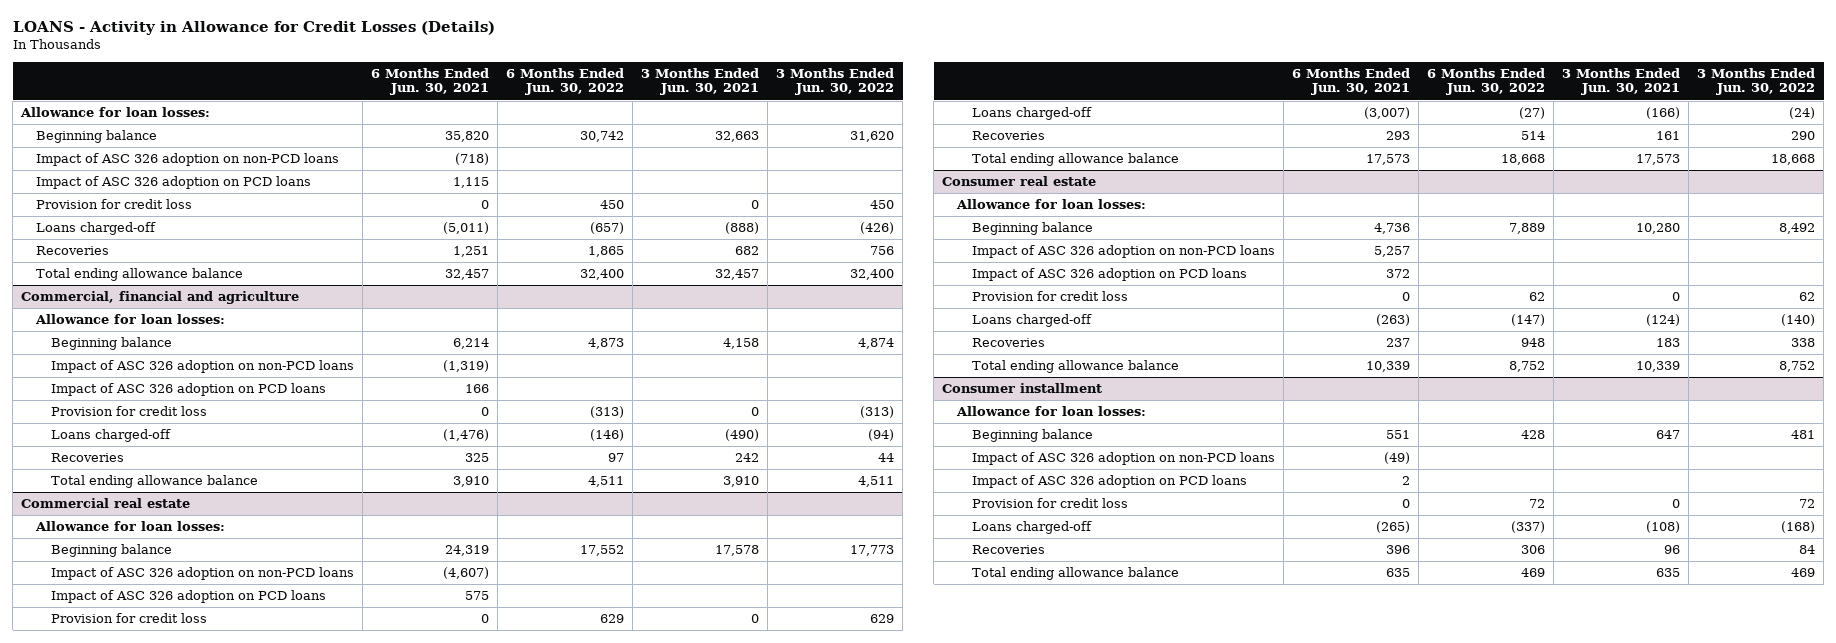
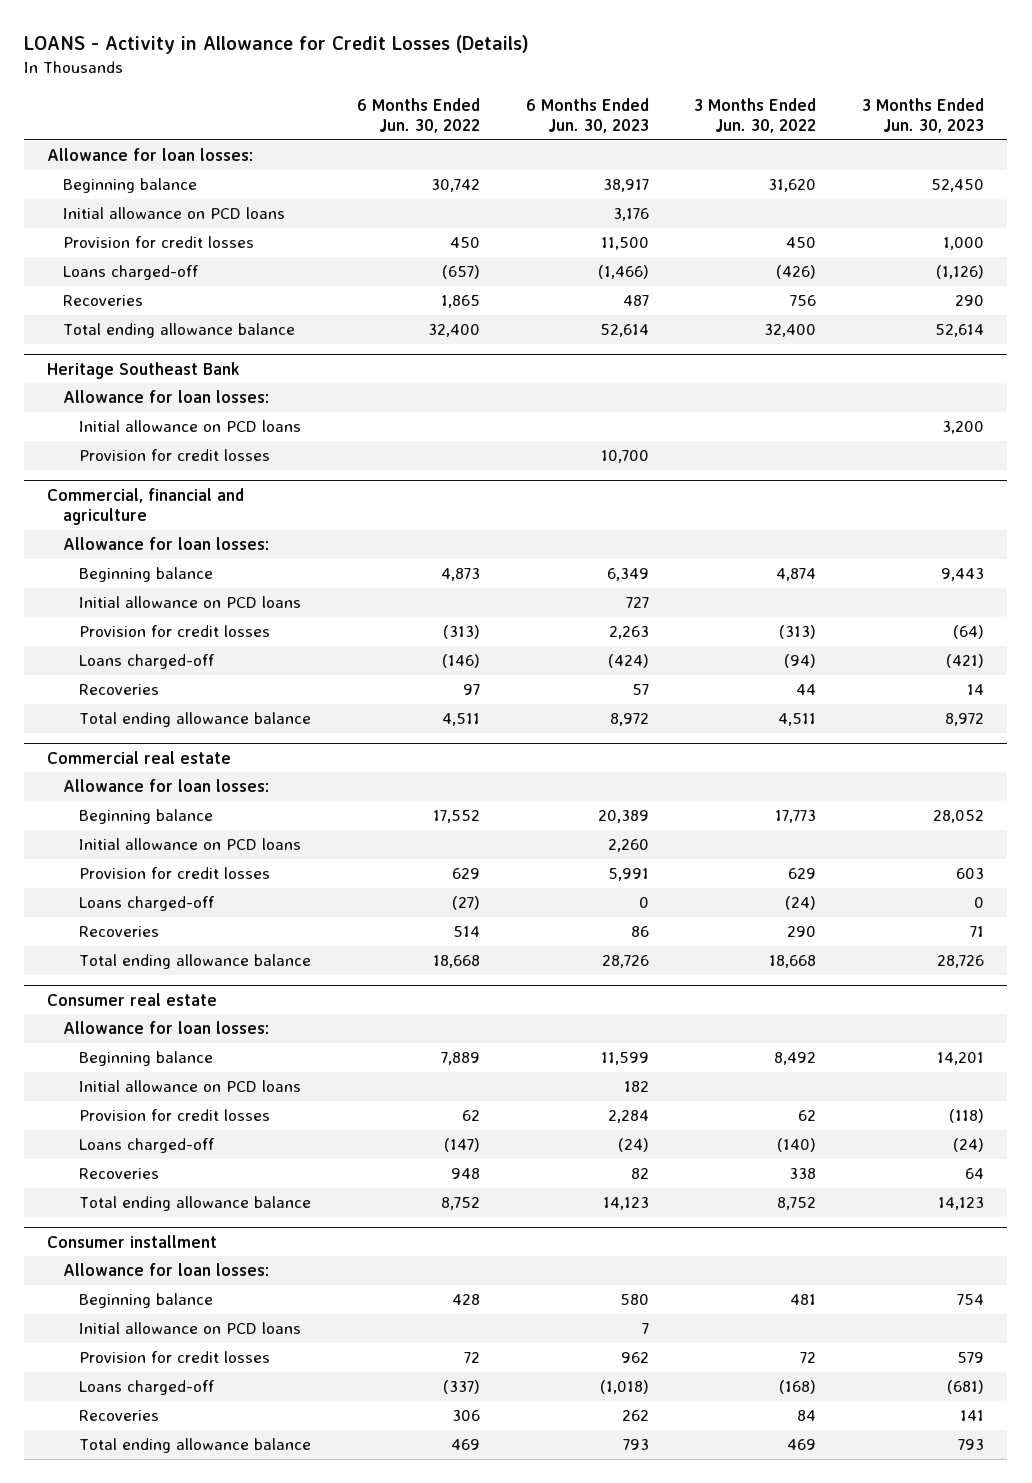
- | 6 Months Ended Jun. 30, 2021 | 6 Months Ended Jun. 30, 2022 | 3 Months Ended Jun. 30, 2021 | 3 Months Ended Jun. 30, 2022
+ | 6 Months Ended Jun. 30, 2022 | 6 Months Ended Jun. 30, 2023 | 3 Months Ended Jun. 30, 2022 | 3 Months Ended Jun. 30, 2023
- Impact of ASC 326 adoption on non-PCD loans | (718) | | |
- Impact of ASC 326 adoption on PCD loans | 1,115 | | |
- Provision for credit loss | 0 | 450 | 0 | 450
+ Initial allowance on PCD loans | | 3,176 | |
+ Provision for credit losses | 450 | 11,500 | 450 | 1,000
+ Heritage Southeast Bank
+ Allowance for loan losses:
+ Initial allowance on PCD loans | | | | 3,200
+ Provision for credit losses | | 10,700 | |
@ Commercial, financial and agriculture
- Impact of ASC 326 adoption on non-PCD loans | (1,319) | | |
- Impact of ASC 326 adoption on PCD loans | 166 | | |
- Provision for credit loss | 0 | (313) | 0 | (313)
+ Initial allowance on PCD loans | | 727 | |
+ Provision for credit losses | (313) | 2,263 | (313) | (64)
@ Commercial real estate
- Impact of ASC 326 adoption on non-PCD loans | (4,607) | | |
- Impact of ASC 326 adoption on PCD loans | 575 | | |
- Provision for credit loss | 0 | 629 | 0 | 629
+ Initial allowance on PCD loans | | 2,260 | |
+ Provision for credit losses | 629 | 5,991 | 629 | 603
@ Consumer real estate
- Impact of ASC 326 adoption on non-PCD loans | 5,257 | | |
- Impact of ASC 326 adoption on PCD loans | 372 | | |
- Provision for credit loss | 0 | 62 | 0 | 62
+ Initial allowance on PCD loans | | 182 | |
+ Provision for credit losses | 62 | 2,284 | 62 | (118)
@ Consumer installment
- Impact of ASC 326 adoption on non-PCD loans | (49) | | |
- Impact of ASC 326 adoption on PCD loans | 2 | | |
- Provision for credit loss | 0 | 72 | 0 | 72
+ Initial allowance on PCD loans | | 7 | |
+ Provision for credit losses | 72 | 962 | 72 | 579

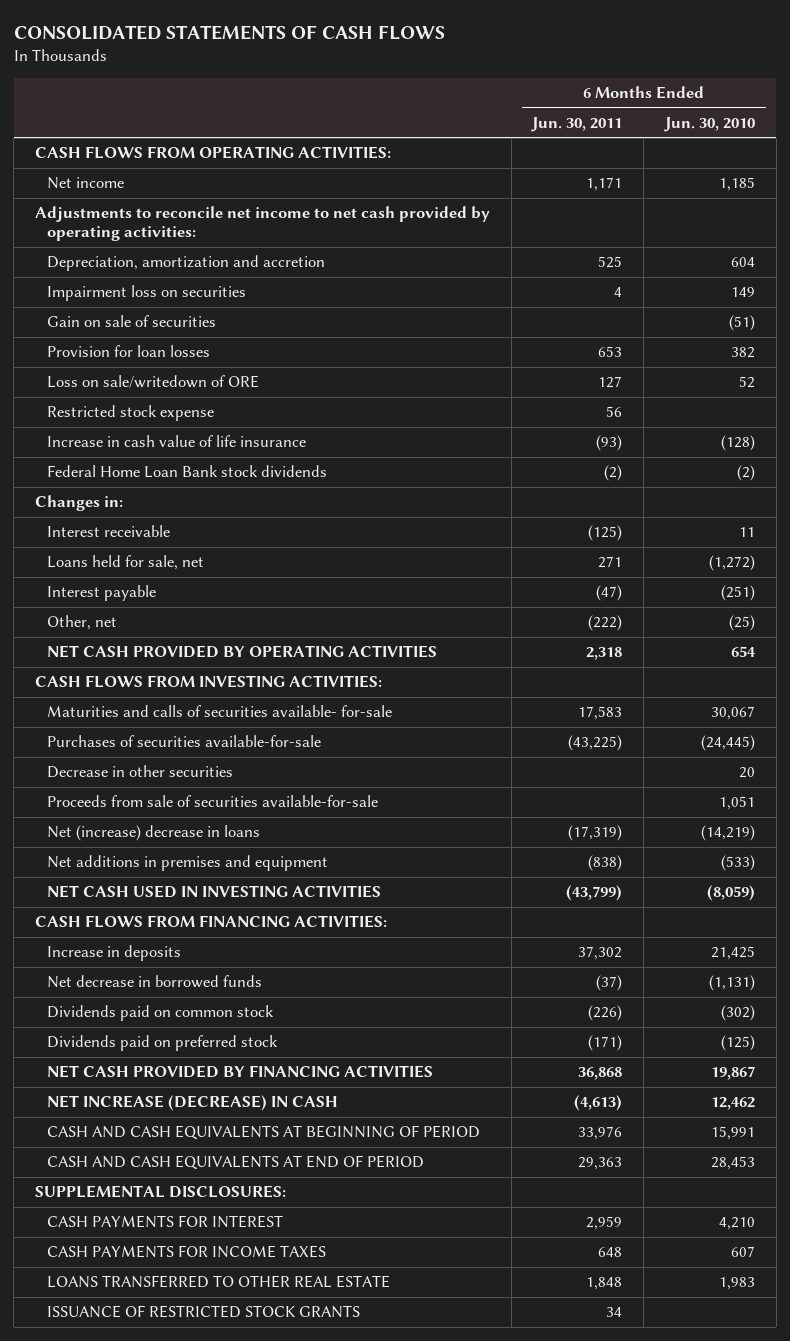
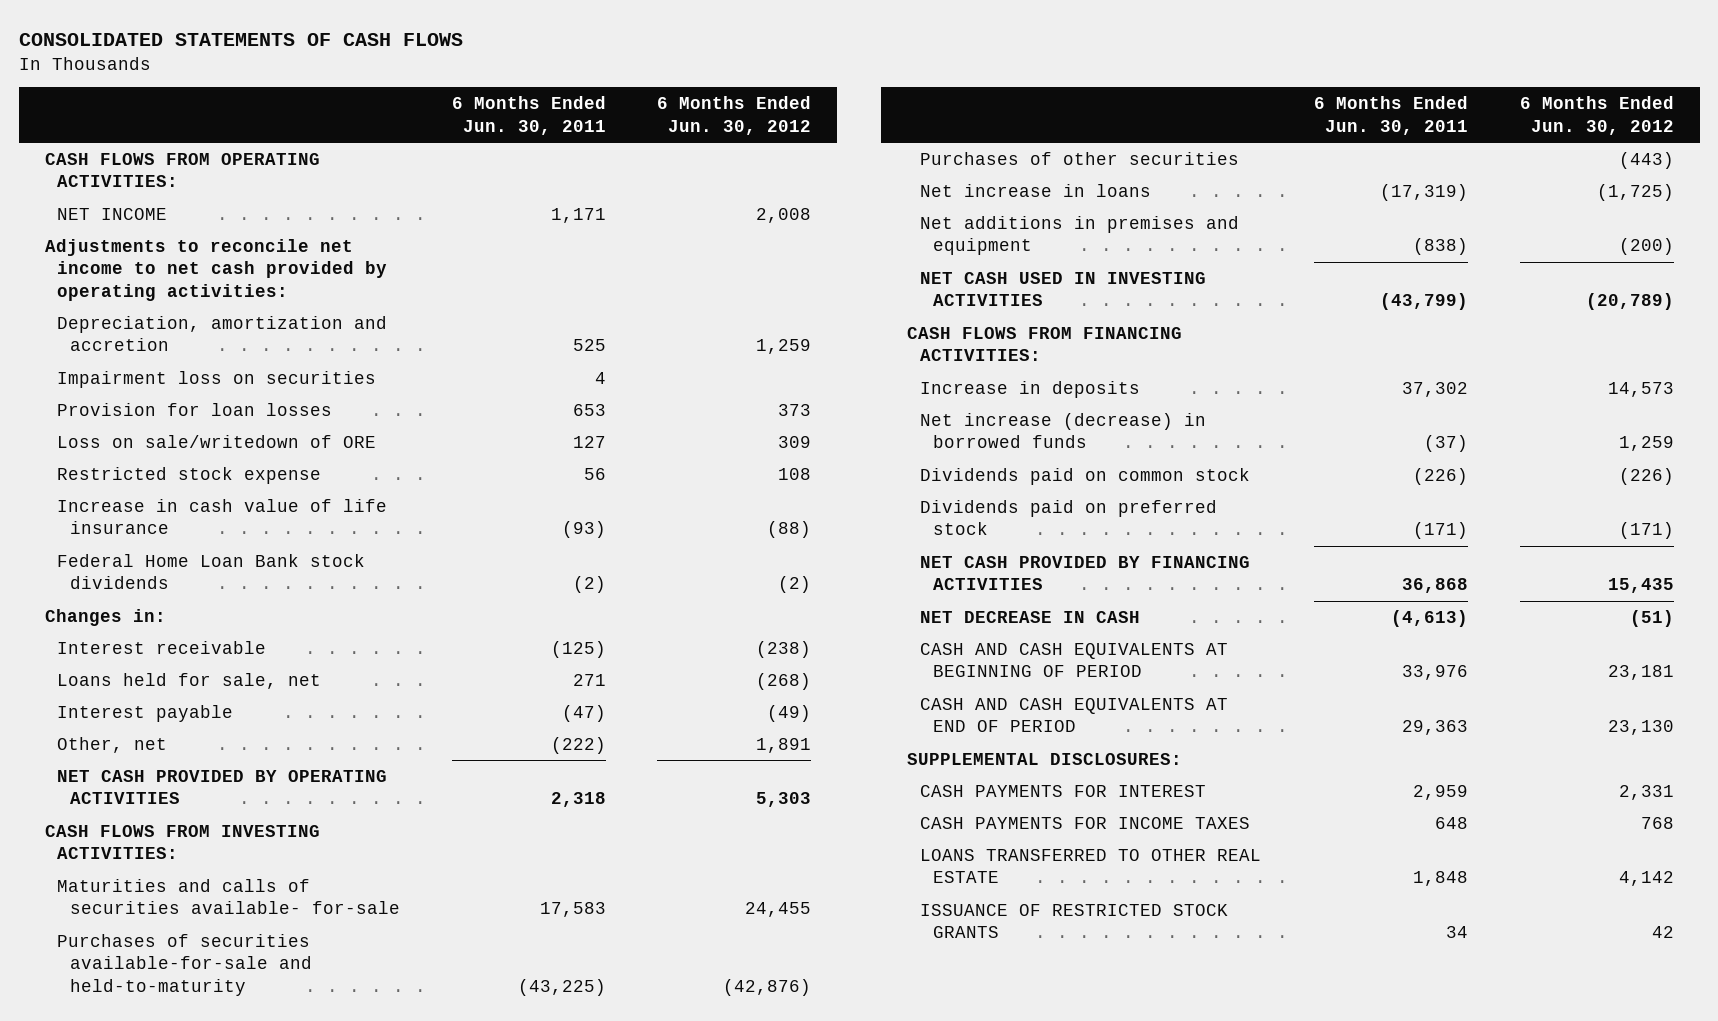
- | 6 Months Ended Jun. 30, 2011 | 6 Months Ended Jun. 30, 2010
+ | 6 Months Ended Jun. 30, 2011 | 6 Months Ended Jun. 30, 2012
- Net income | 1,171 | 1,185
+ NET INCOME | 1,171 | 2,008
- Gain on sale of securities | | (51)
- Purchases of securities available-for-sale | (43,225) | (24,445)
- Decrease in other securities | | 20
- Proceeds from sale of securities available-for-sale | | 1,051
- Net (increase) decrease in loans | (17,319) | (14,219)
+ Purchases of securities available-for-sale and held-to-maturity | (43,225) | (42,876)
+ Purchases of other securities | | (443)
+ Net increase in loans | (17,319) | (1,725)
- Net decrease in borrowed funds | (37) | (1,131)
+ Net increase (decrease) in borrowed funds | (37) | 1,259
- NET INCREASE (DECREASE) IN CASH | (4,613) | 12,462
+ NET DECREASE IN CASH | (4,613) | (51)

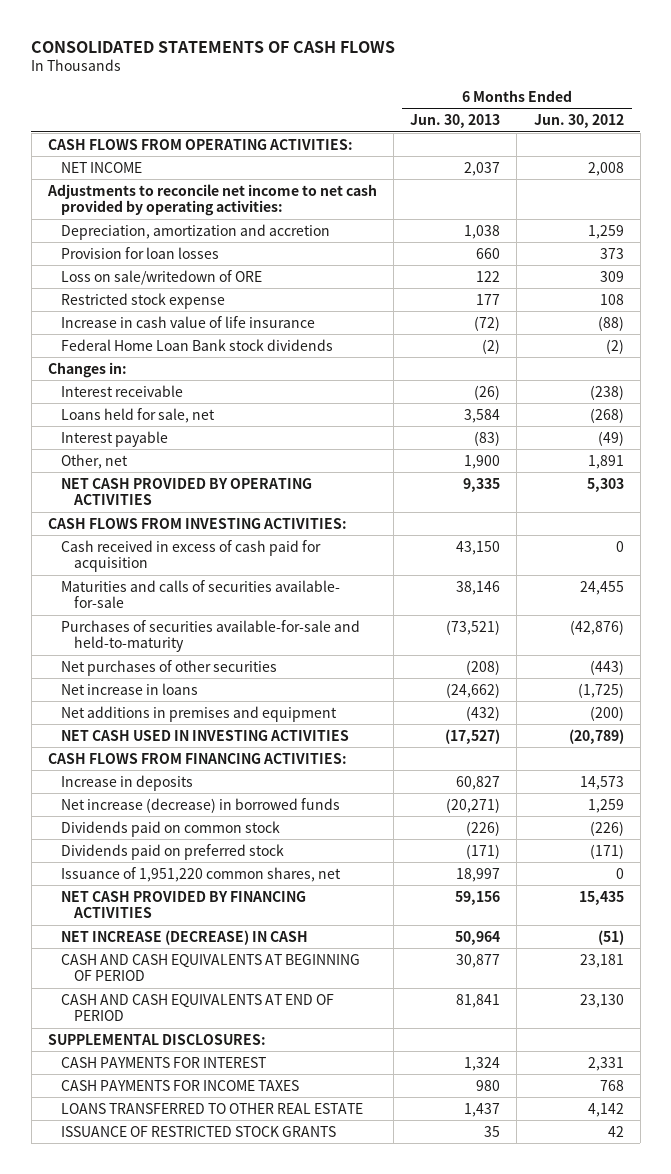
- | 6 Months Ended Jun. 30, 2011 | 6 Months Ended Jun. 30, 2012
+ | 6 Months Ended Jun. 30, 2013 | 6 Months Ended Jun. 30, 2012
- Impairment loss on securities | 4 |
+ Cash received in excess of cash paid for acquisition | 43,150 | 0
- Purchases of other securities | | (443)
+ Net purchases of other securities | (208) | (443)
+ Issuance of 1,951,220 common shares, net | 18,997 | 0
- NET DECREASE IN CASH | (4,613) | (51)
+ NET INCREASE (DECREASE) IN CASH | 50,964 | (51)

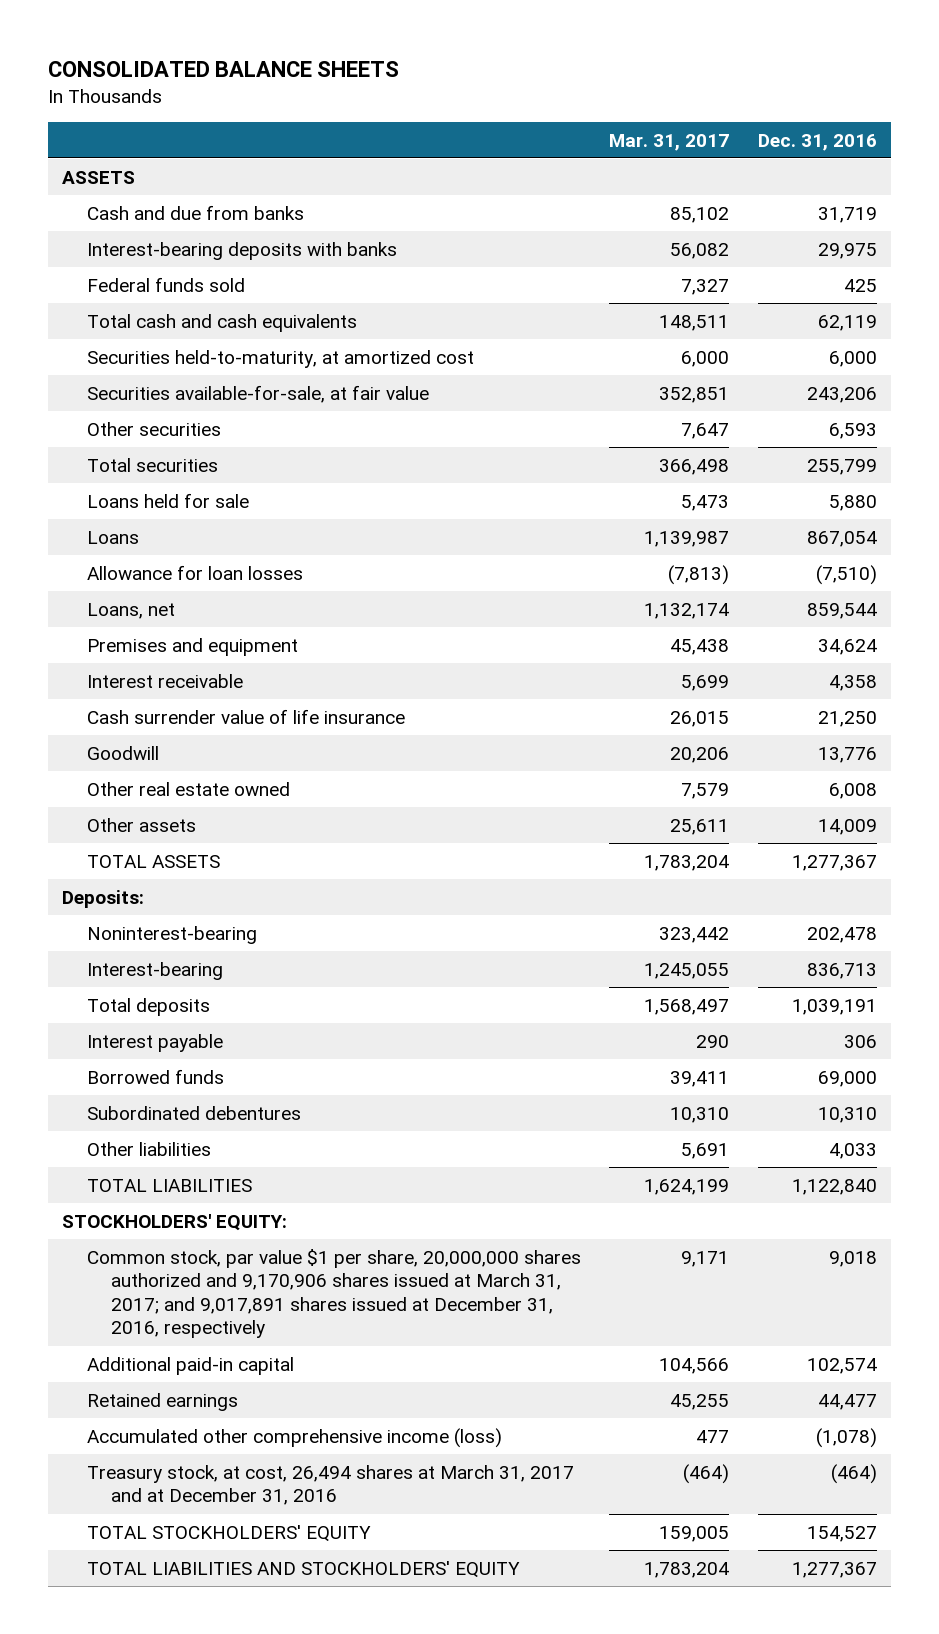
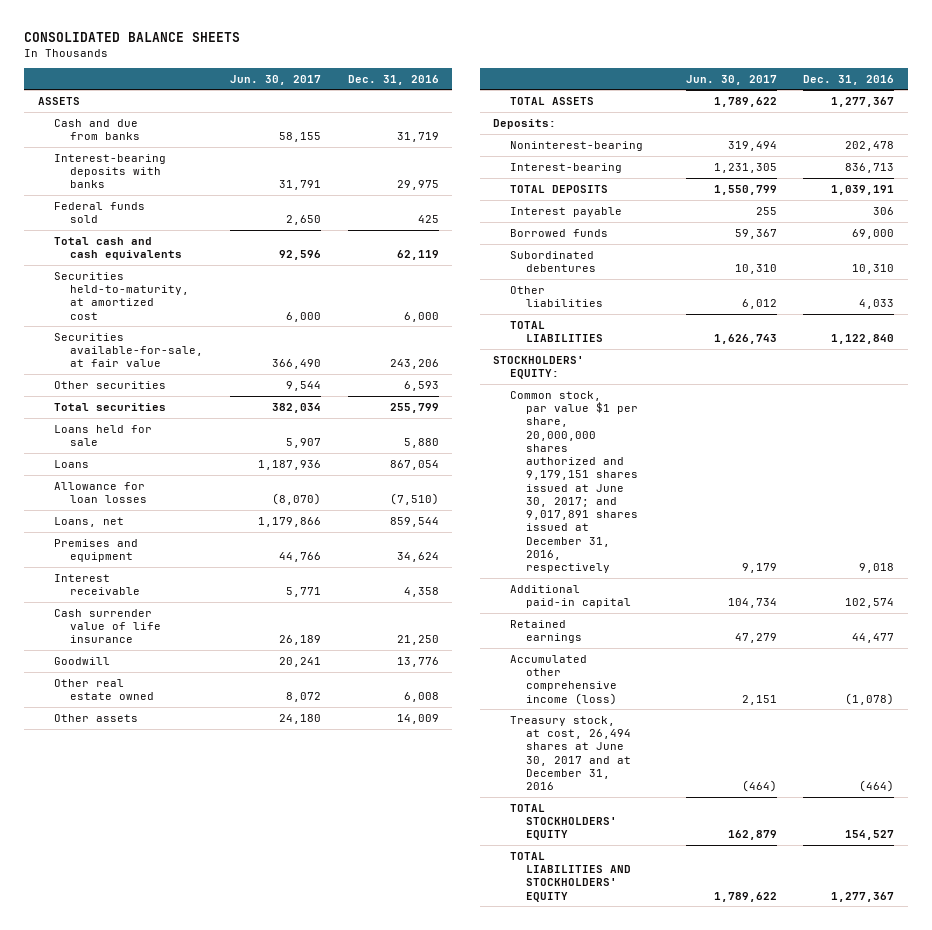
- | Mar. 31, 2017 | Dec. 31, 2016
+ | Jun. 30, 2017 | Dec. 31, 2016
- Total deposits | 1,568,497 | 1,039,191
+ TOTAL DEPOSITS | 1,550,799 | 1,039,191
- Common stock, par value $1 per share, 20,000,000 shares authorized and 9,170,906 shares issued at March 31, 2017; and 9,017,891 shares issued at December 31, 2016, respectively | 9,171 | 9,018
+ Common stock, par value $1 per share, 20,000,000 shares authorized and 9,179,151 shares issued at June 30, 2017; and 9,017,891 shares issued at December 31, 2016, respectively | 9,179 | 9,018
- Treasury stock, at cost, 26,494 shares at March 31, 2017 and at December 31, 2016 | (464) | (464)
+ Treasury stock, at cost, 26,494 shares at June 30, 2017 and at December 31, 2016 | (464) | (464)

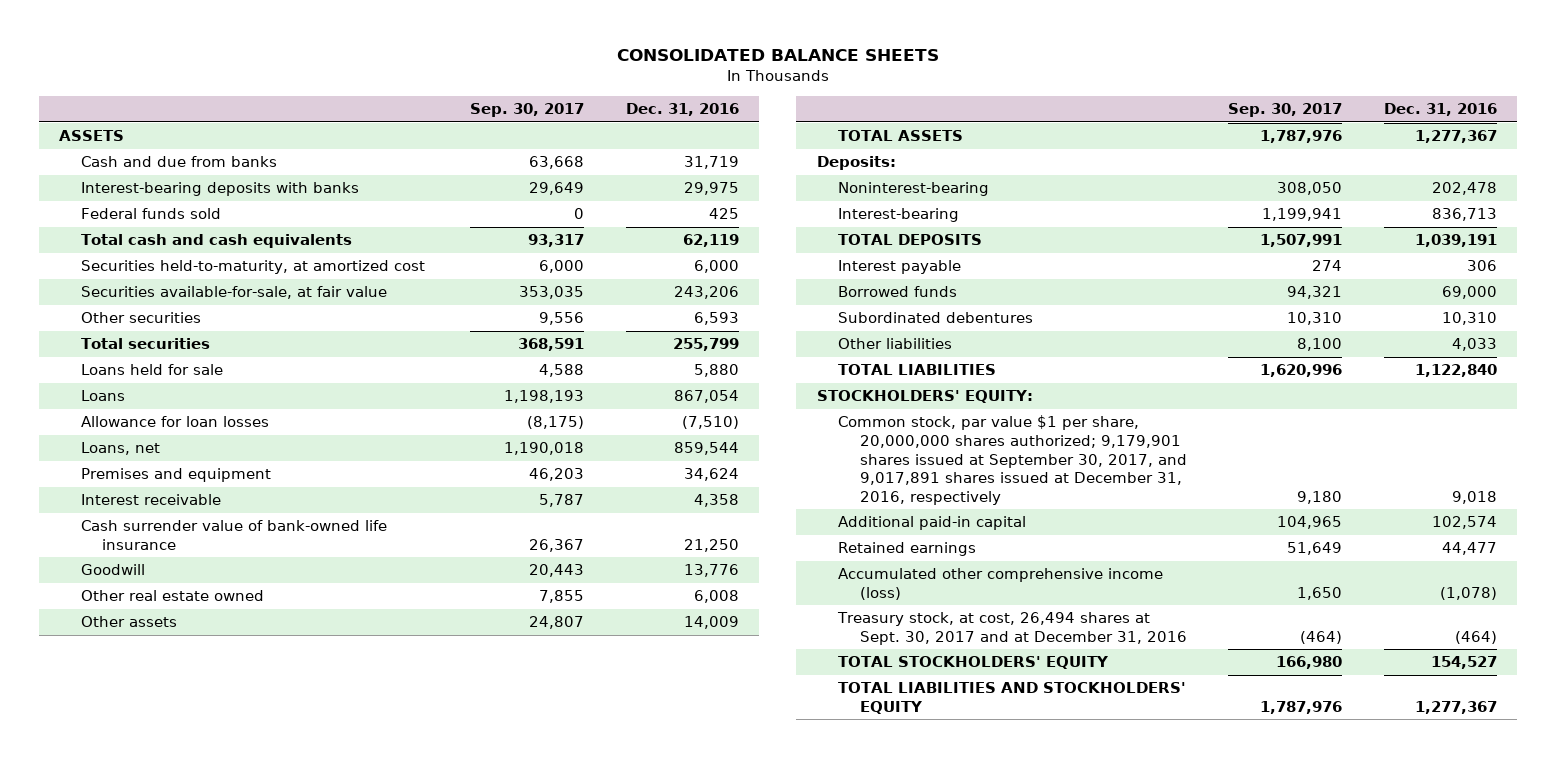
- | Jun. 30, 2017 | Dec. 31, 2016
+ | Sep. 30, 2017 | Dec. 31, 2016
- Cash surrender value of life insurance | 26,189 | 21,250
+ Cash surrender value of bank-owned life insurance | 26,367 | 21,250
- Common stock, par value $1 per share, 20,000,000 shares authorized and 9,179,151 shares issued at June 30, 2017; and 9,017,891 shares issued at December 31, 2016, respectively | 9,179 | 9,018
+ Common stock, par value $1 per share, 20,000,000 shares authorized; 9,179,901 shares issued at September 30, 2017, and 9,017,891 shares issued at December 31, 2016, respectively | 9,180 | 9,018
- Treasury stock, at cost, 26,494 shares at June 30, 2017 and at December 31, 2016 | (464) | (464)
+ Treasury stock, at cost, 26,494 shares at Sept. 30, 2017 and at December 31, 2016 | (464) | (464)

